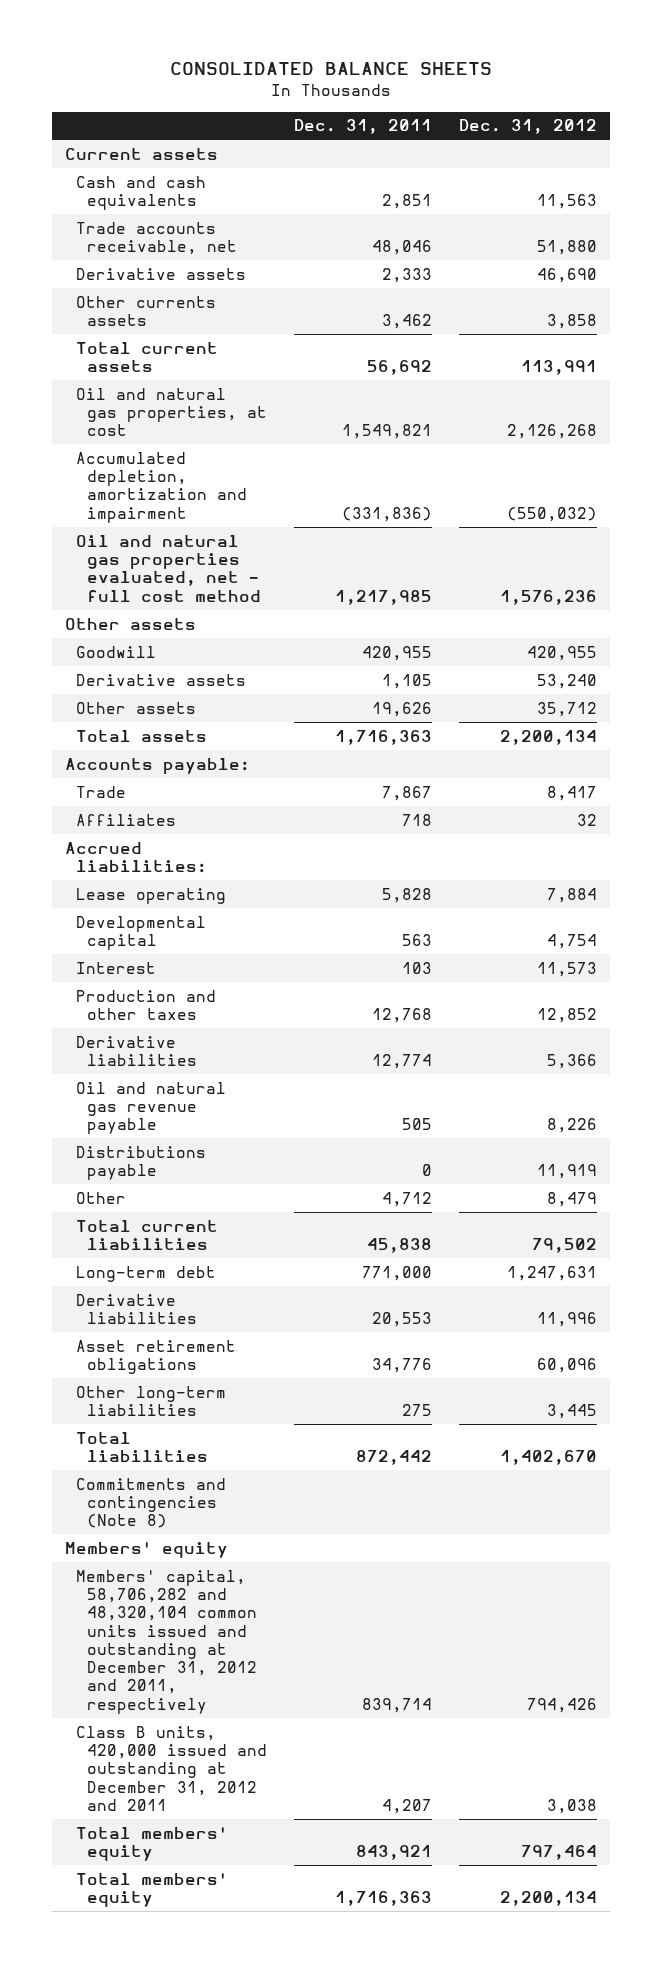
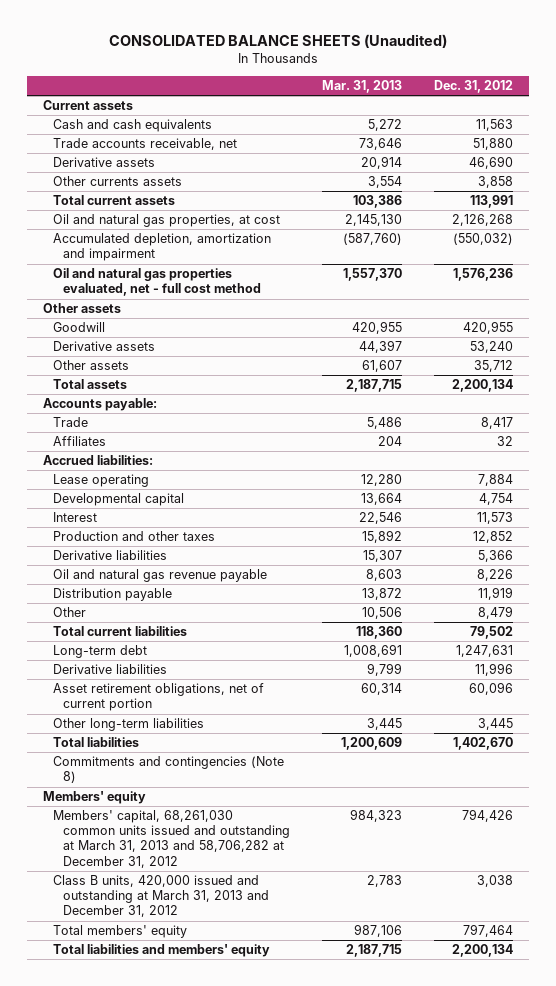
- CONSOLIDATED BALANCE SHEETS
+ CONSOLIDATED BALANCE SHEETS (Unaudited)
- | Dec. 31, 2011 | Dec. 31, 2012
+ | Mar. 31, 2013 | Dec. 31, 2012
- Distributions payable | 0 | 11,919
+ Distribution payable | 13,872 | 11,919
- Asset retirement obligations | 34,776 | 60,096
+ Asset retirement obligations, net of current portion | 60,314 | 60,096
- Members' capital, 58,706,282 and 48,320,104 common units issued and outstanding at December 31, 2012 and 2011, respectively | 839,714 | 794,426
- Class B units, 420,000 issued and outstanding at December 31, 2012 and 2011 | 4,207 | 3,038
+ Members' capital, 68,261,030 common units issued and outstanding at March 31, 2013 and 58,706,282 at December 31, 2012 | 984,323 | 794,426
+ Class B units, 420,000 issued and outstanding at March 31, 2013 and December 31, 2012 | 2,783 | 3,038
- Total members' equity | 1,716,363 | 2,200,134
+ Total liabilities and members' equity | 2,187,715 | 2,200,134

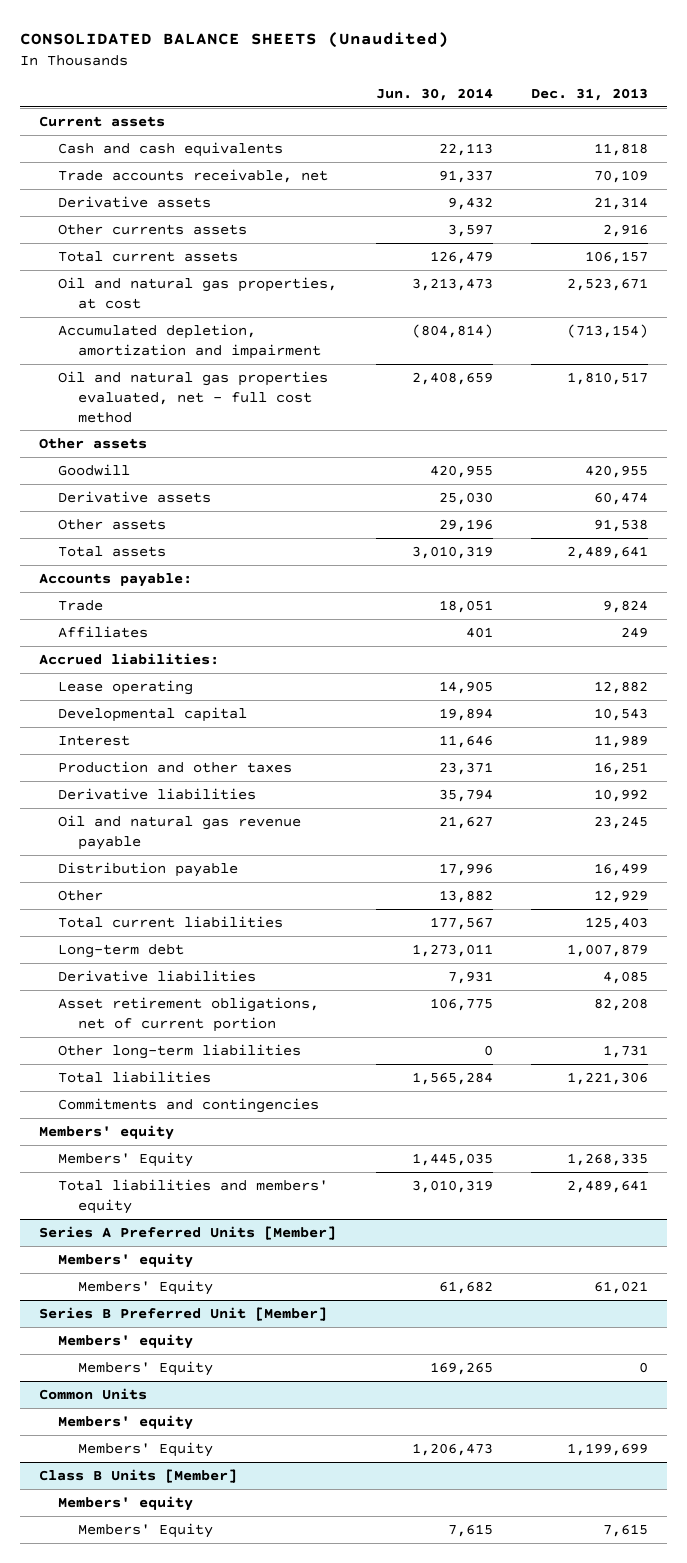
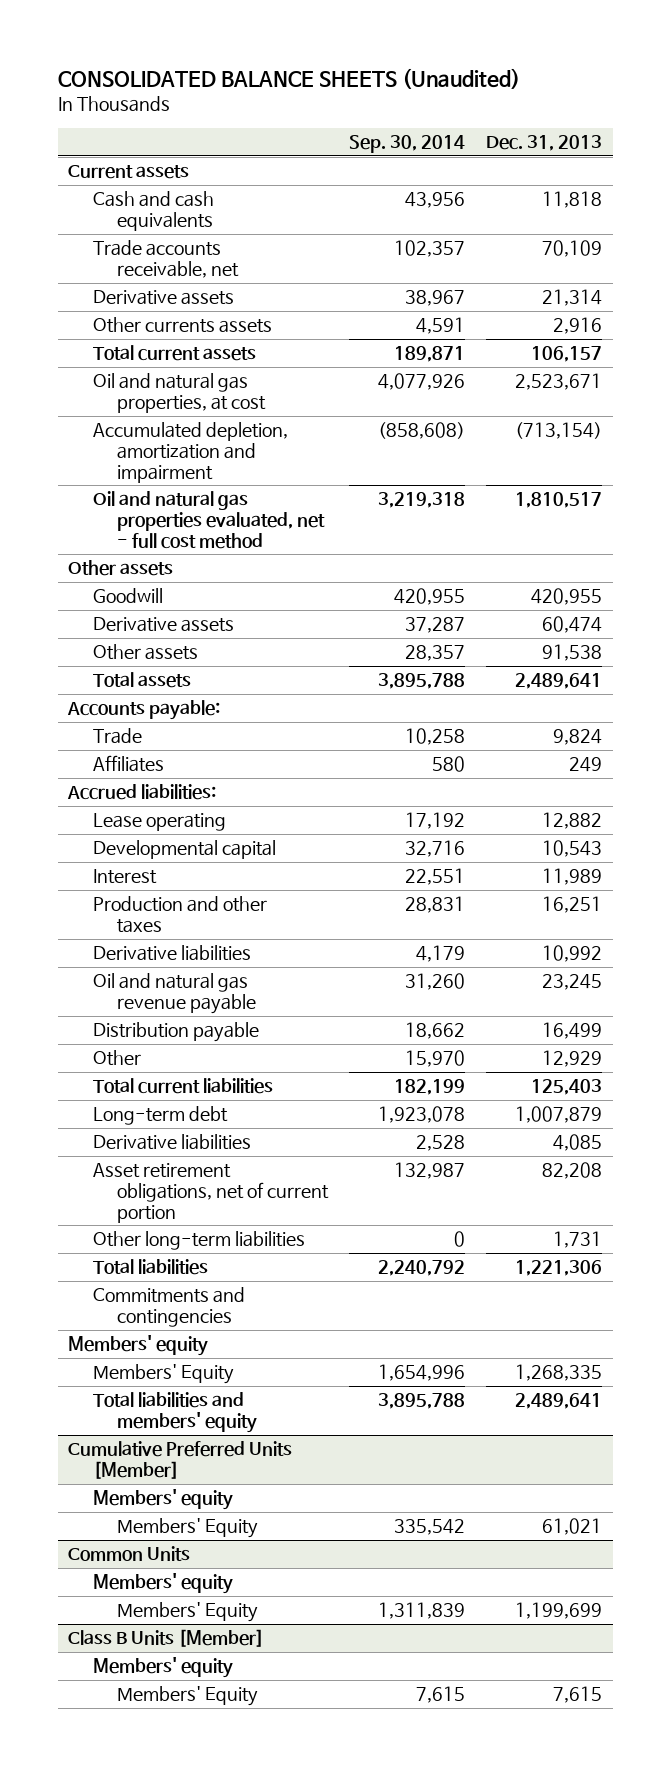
- | Jun. 30, 2014 | Dec. 31, 2013
+ | Sep. 30, 2014 | Dec. 31, 2013
- Series A Preferred Units [Member]
+ Cumulative Preferred Units [Member]
- Series B Preferred Unit [Member]
- Members' equity
- Members' Equity | 169,265 | 0

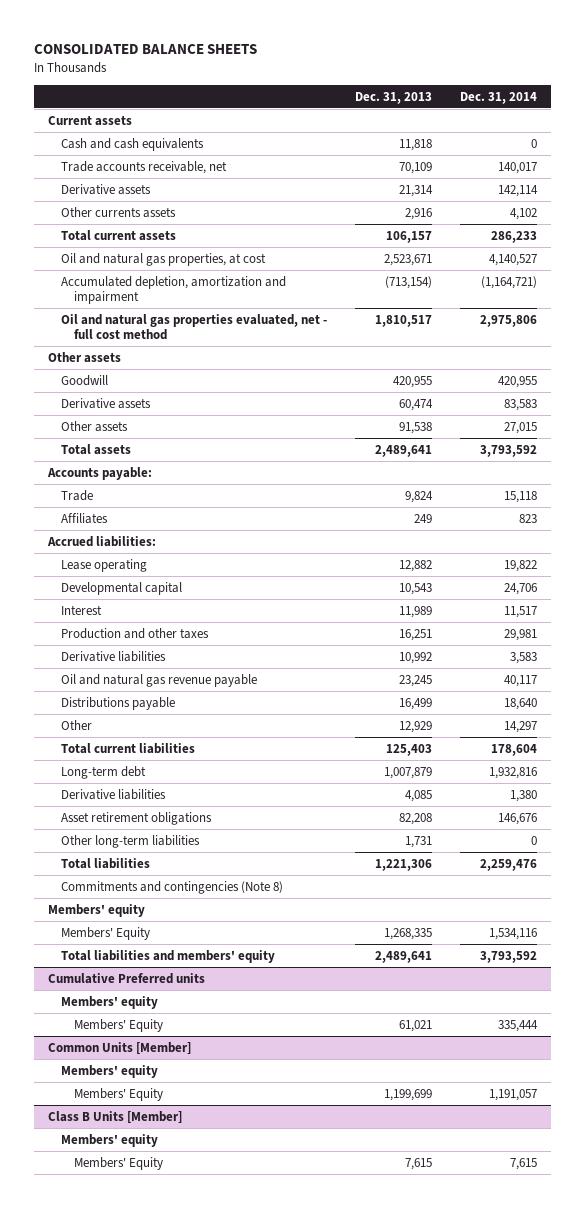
- CONSOLIDATED BALANCE SHEETS (Unaudited)
+ CONSOLIDATED BALANCE SHEETS
- | Sep. 30, 2014 | Dec. 31, 2013
+ | Dec. 31, 2013 | Dec. 31, 2014
- Distribution payable | 18,662 | 16,499
+ Distributions payable | 16,499 | 18,640
- Asset retirement obligations, net of current portion | 132,987 | 82,208
+ Asset retirement obligations | 82,208 | 146,676
- Commitments and contingencies
+ Commitments and contingencies (Note 8)
- Cumulative Preferred Units [Member]
+ Cumulative Preferred units
- Common Units
+ Common Units [Member]

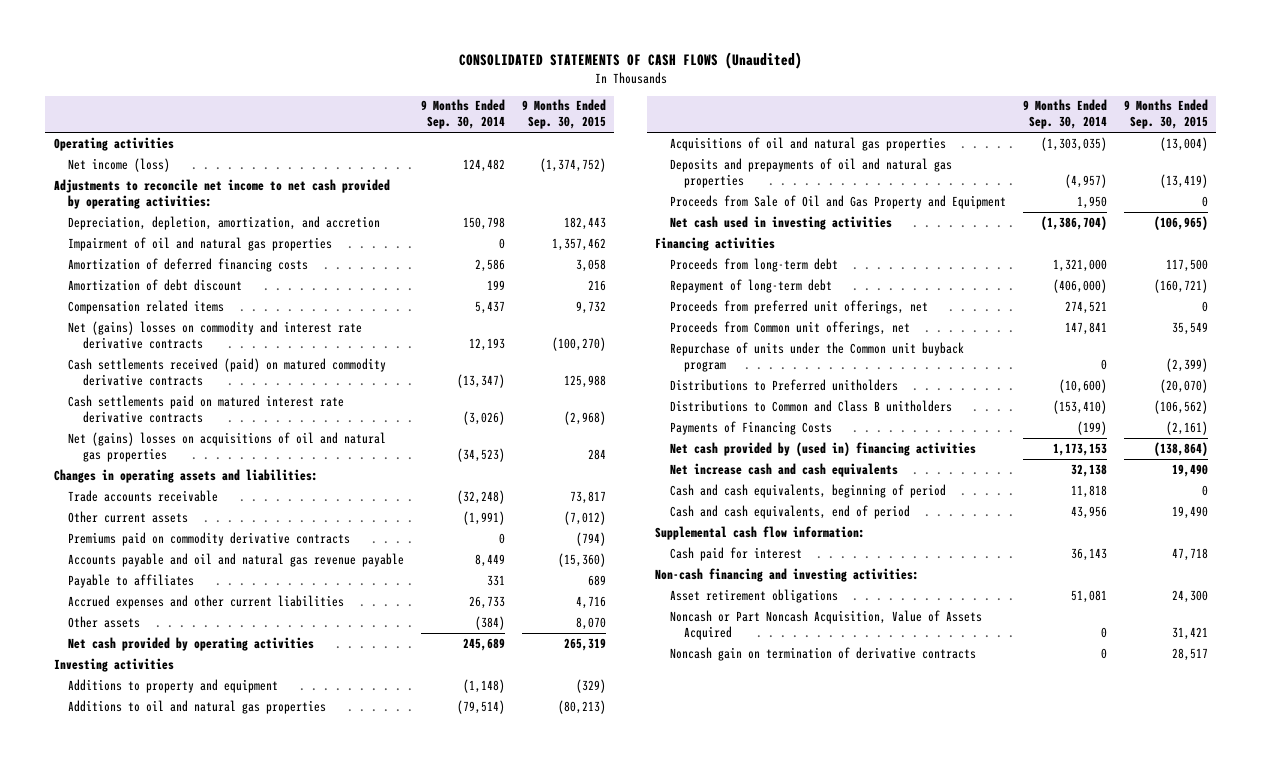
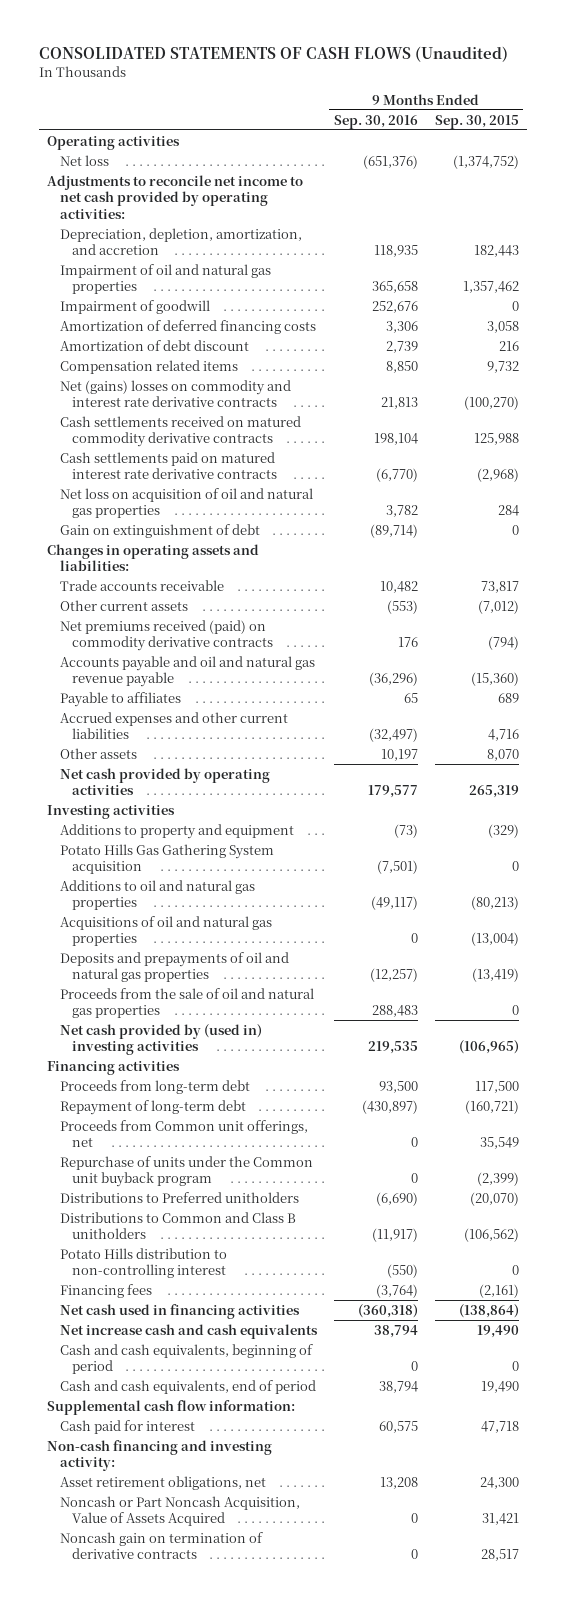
- | 9 Months Ended Sep. 30, 2014 | 9 Months Ended Sep. 30, 2015
+ | 9 Months Ended Sep. 30, 2016 | 9 Months Ended Sep. 30, 2015
- Net income (loss) | 124,482 | (1,374,752)
+ Net loss | (651,376) | (1,374,752)
+ Impairment of goodwill | 252,676 | 0
- Cash settlements received (paid) on matured commodity derivative contracts | (13,347) | 125,988
+ Cash settlements received on matured commodity derivative contracts | 198,104 | 125,988
- Net (gains) losses on acquisitions of oil and natural gas properties | (34,523) | 284
+ Net loss on acquisition of oil and natural gas properties | 3,782 | 284
+ Gain on extinguishment of debt | (89,714) | 0
- Premiums paid on commodity derivative contracts | 0 | (794)
+ Net premiums received (paid) on commodity derivative contracts | 176 | (794)
+ Potato Hills Gas Gathering System acquisition | (7,501) | 0
- Proceeds from Sale of Oil and Gas Property and Equipment | 1,950 | 0
- Net cash used in investing activities | (1,386,704) | (106,965)
+ Proceeds from the sale of oil and natural gas properties | 288,483 | 0
+ Net cash provided by (used in) investing activities | 219,535 | (106,965)
- Proceeds from preferred unit offerings, net | 274,521 | 0
- Payments of Financing Costs | (199) | (2,161)
- Net cash provided by (used in) financing activities | 1,173,153 | (138,864)
+ Potato Hills distribution to non-controlling interest | (550) | 0
+ Financing fees | (3,764) | (2,161)
+ Net cash used in financing activities | (360,318) | (138,864)
- Non-cash financing and investing activities:
- Asset retirement obligations | 51,081 | 24,300
+ Non-cash financing and investing activity:
+ Asset retirement obligations, net | 13,208 | 24,300

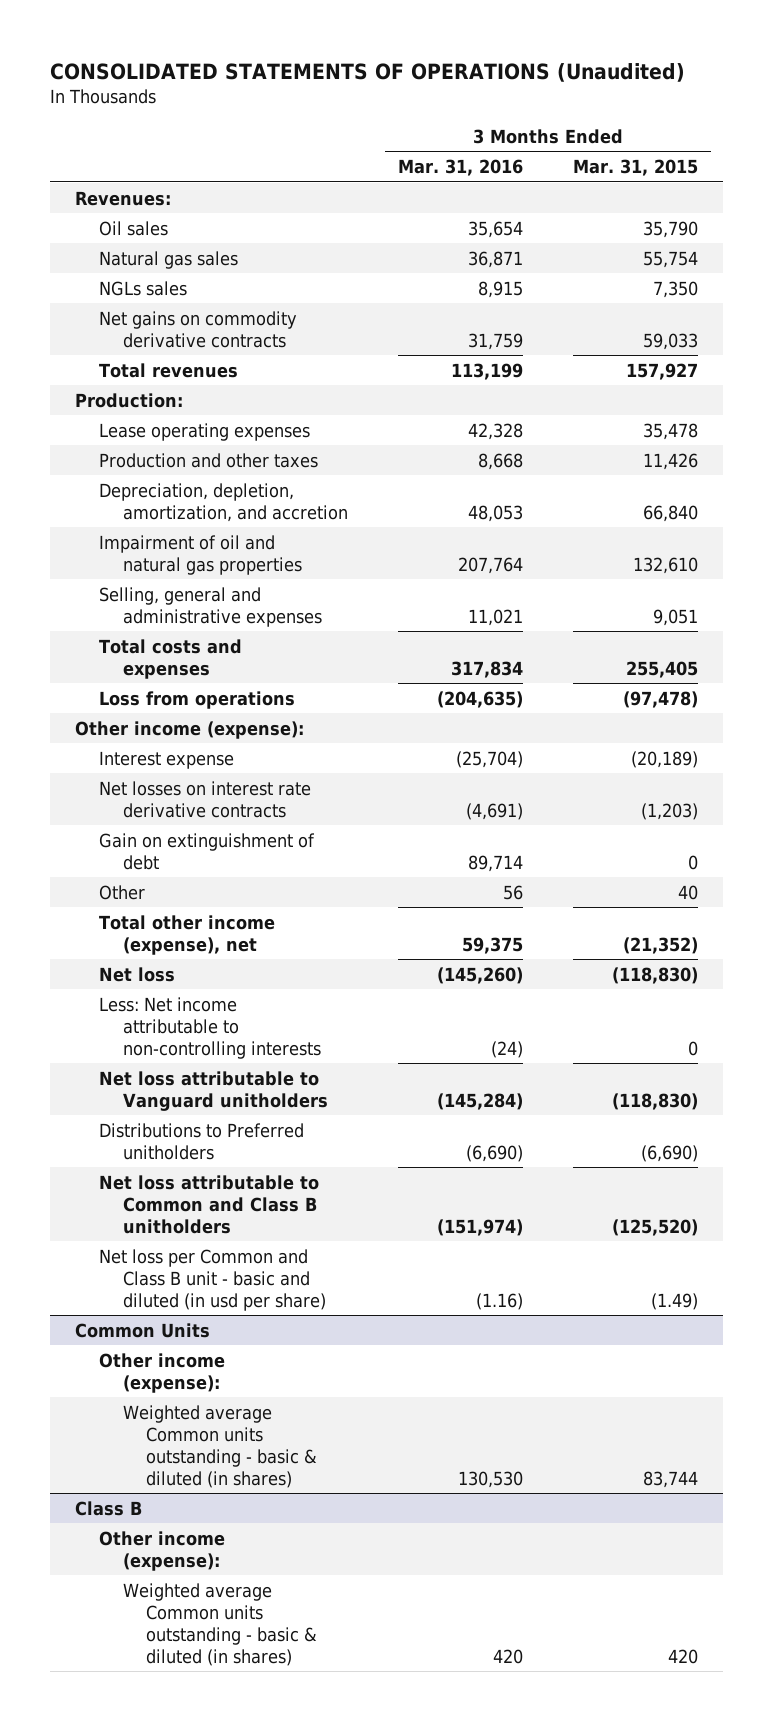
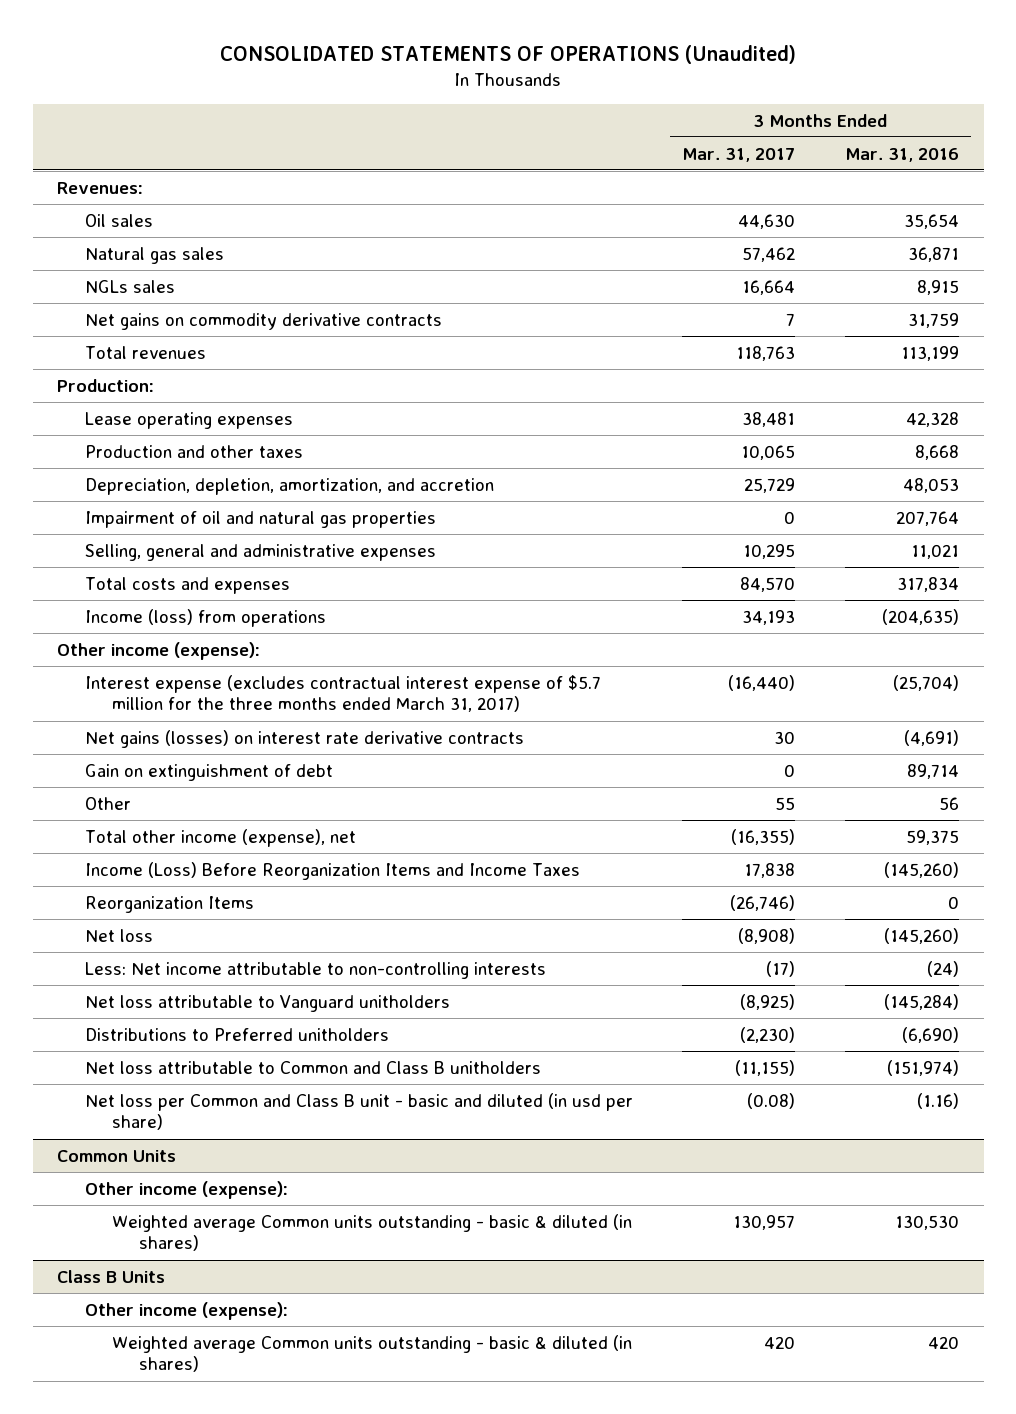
- | 3 Months Ended Mar. 31, 2016 | 3 Months Ended Mar. 31, 2015
+ | 3 Months Ended Mar. 31, 2017 | 3 Months Ended Mar. 31, 2016
- Loss from operations | (204,635) | (97,478)
+ Income (loss) from operations | 34,193 | (204,635)
- Interest expense | (25,704) | (20,189)
- Net losses on interest rate derivative contracts | (4,691) | (1,203)
+ Interest expense (excludes contractual interest expense of $5.7 million for the three months ended March 31, 2017) | (16,440) | (25,704)
+ Net gains (losses) on interest rate derivative contracts | 30 | (4,691)
+ Income (Loss) Before Reorganization Items and Income Taxes | 17,838 | (145,260)
+ Reorganization Items | (26,746) | 0
- Class B
+ Class B Units

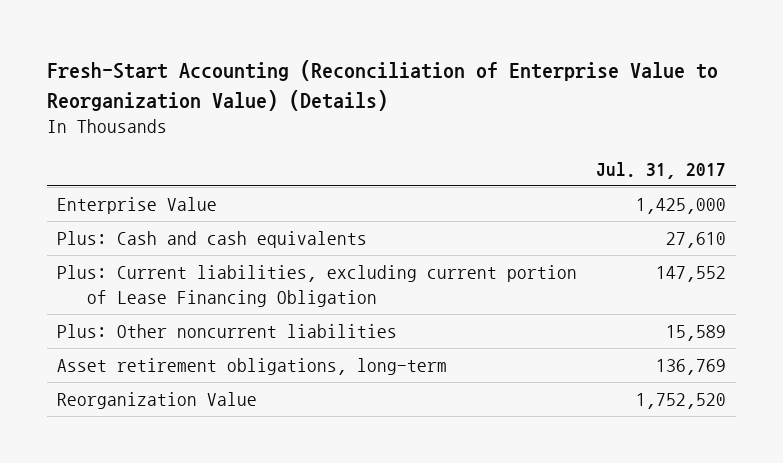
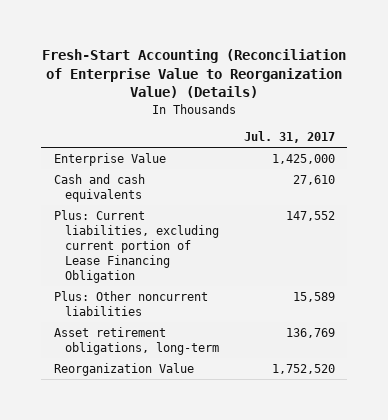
- Plus: Cash and cash equivalents | 27,610
+ Cash and cash equivalents | 27,610

